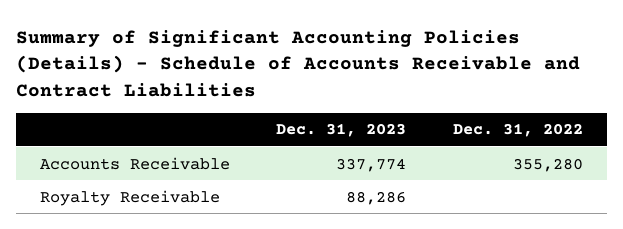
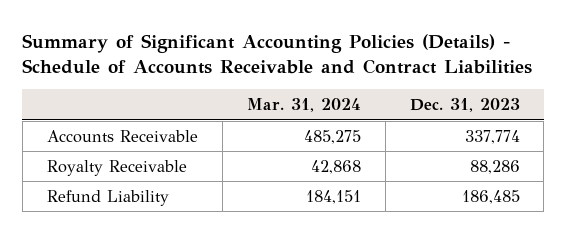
- | Dec. 31, 2023 | Dec. 31, 2022
+ | Mar. 31, 2024 | Dec. 31, 2023
+ Refund Liability | 184,151 | 186,485

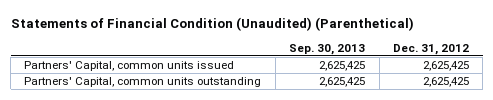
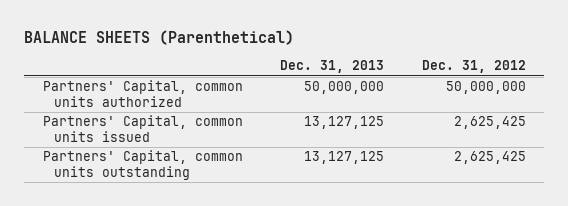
- Statements of Financial Condition (Unaudited) (Parenthetical)
+ BALANCE SHEETS (Parenthetical)
- | Sep. 30, 2013 | Dec. 31, 2012
+ | Dec. 31, 2013 | Dec. 31, 2012
+ Partners' Capital, common units authorized | 50,000,000 | 50,000,000

